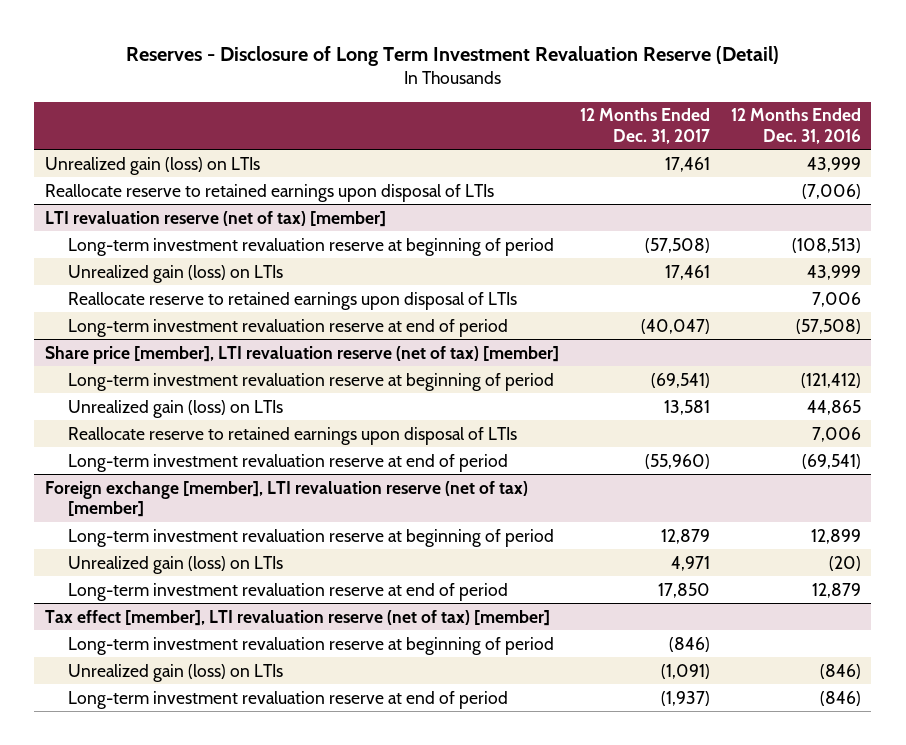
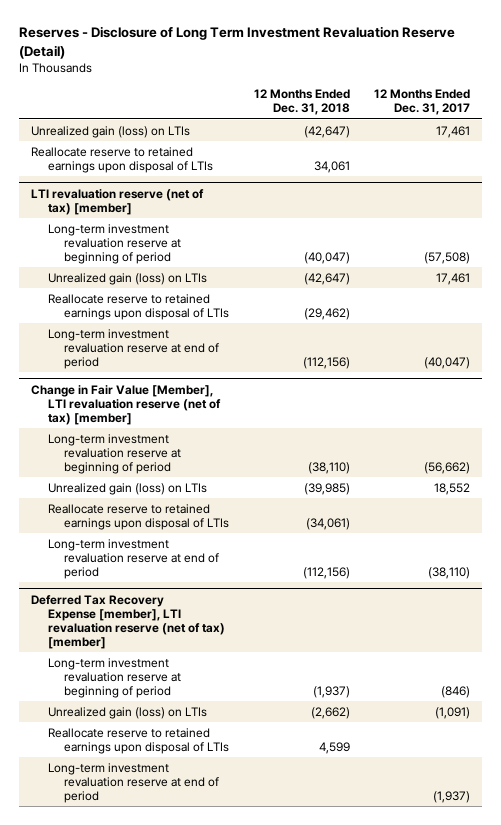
- | 12 Months Ended Dec. 31, 2017 | 12 Months Ended Dec. 31, 2016
+ | 12 Months Ended Dec. 31, 2018 | 12 Months Ended Dec. 31, 2017
- Share price [member], LTI revaluation reserve (net of tax) [member]
- Long-term investment revaluation reserve at beginning of period | (69,541) | (121,412)
- Unrealized gain (loss) on LTIs | 13,581 | 44,865
+ Change in Fair Value [Member], LTI revaluation reserve (net of tax) [member]
+ Long-term investment revaluation reserve at beginning of period | (38,110) | (56,662)
+ Unrealized gain (loss) on LTIs | (39,985) | 18,552
- Long-term investment revaluation reserve at end of period | (55,960) | (69,541)
- Foreign exchange [member], LTI revaluation reserve (net of tax) [member]
- Long-term investment revaluation reserve at beginning of period | 12,879 | 12,899
- Unrealized gain (loss) on LTIs | 4,971 | (20)
- Long-term investment revaluation reserve at end of period | 17,850 | 12,879
- Tax effect [member], LTI revaluation reserve (net of tax) [member]
+ Long-term investment revaluation reserve at end of period | (112,156) | (38,110)
+ Deferred Tax Recovery Expense [member], LTI revaluation reserve (net of tax) [member]
+ Reallocate reserve to retained earnings upon disposal of LTIs | 4,599 |

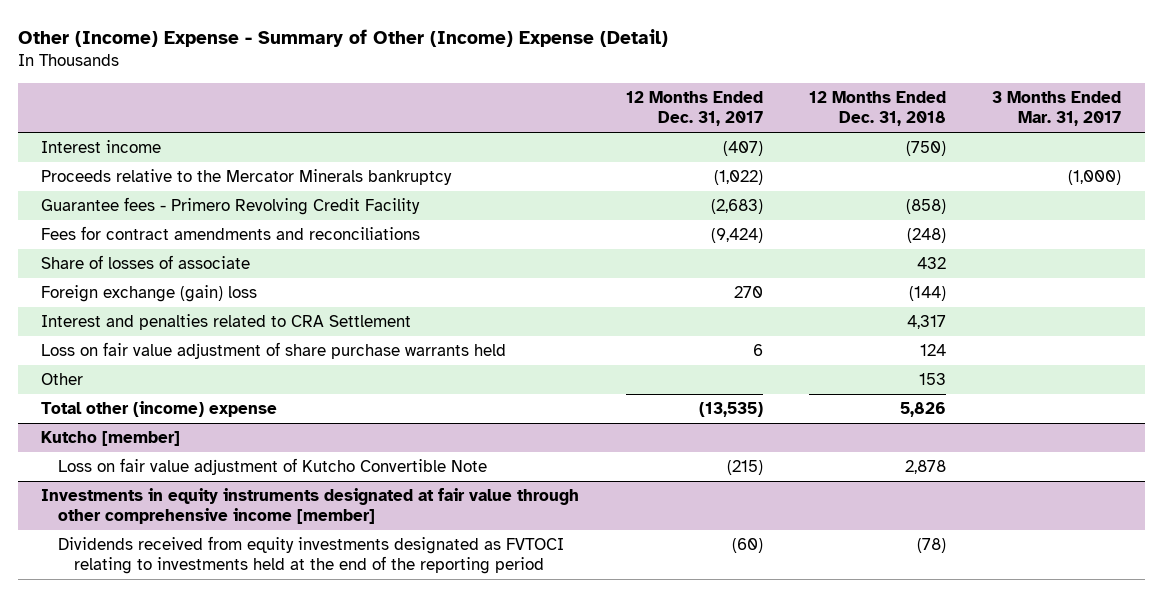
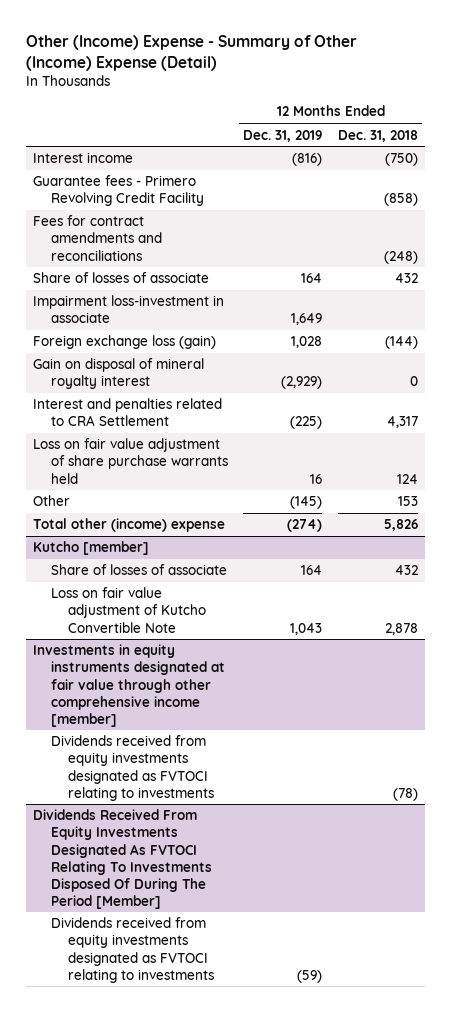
- | 12 Months Ended Dec. 31, 2017 | 12 Months Ended Dec. 31, 2018 | 3 Months Ended Mar. 31, 2017
+ | 12 Months Ended Dec. 31, 2019 | 12 Months Ended Dec. 31, 2018
- Proceeds relative to the Mercator Minerals bankruptcy | (1,022) | | (1,000)
- Foreign exchange (gain) loss | 270 | (144) |
+ Impairment loss-investment in associate | 1,649 |
+ Foreign exchange loss (gain) | 1,028 | (144)
+ Gain on disposal of mineral royalty interest | (2,929) | 0
@ Kutcho [member]
+ Share of losses of associate | 164 | 432
@ Investments in equity instruments designated at fair value through other comprehensive income [member]
- Dividends received from equity investments designated as FVTOCI relating to investments held at the end of the reporting period | (60) | (78) |
+ Dividends received from equity investments designated as FVTOCI relating to investments | | (78)
+ Dividends Received From Equity Investments Designated As FVTOCI Relating To Investments Disposed Of During The Period [Member]
+ Dividends received from equity investments designated as FVTOCI relating to investments | (59) |

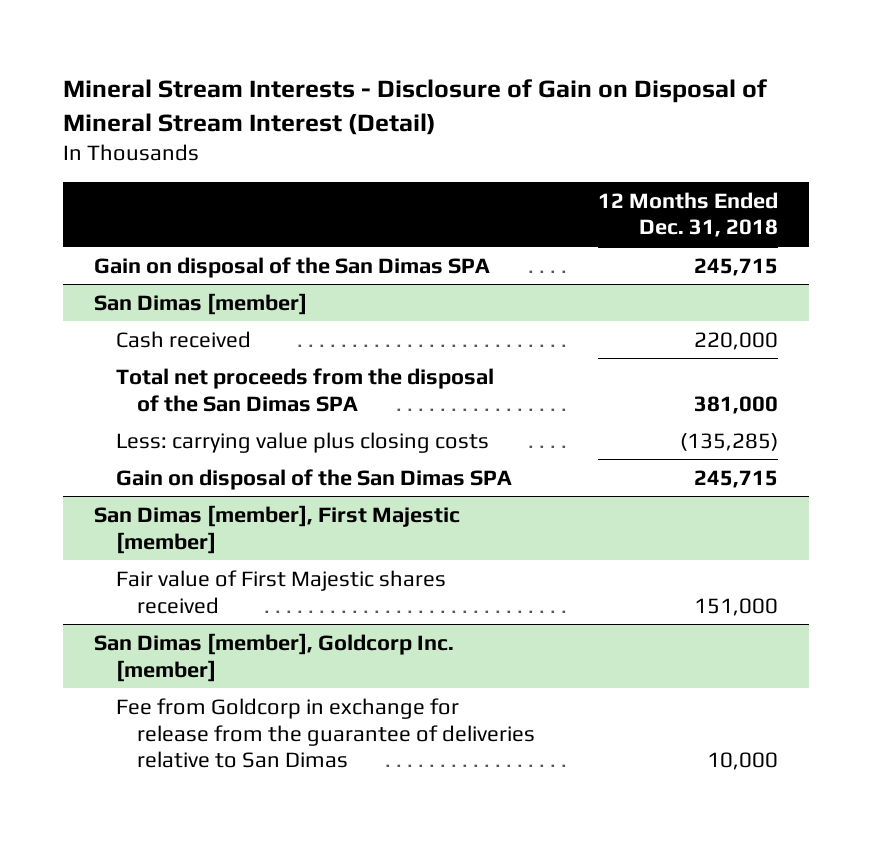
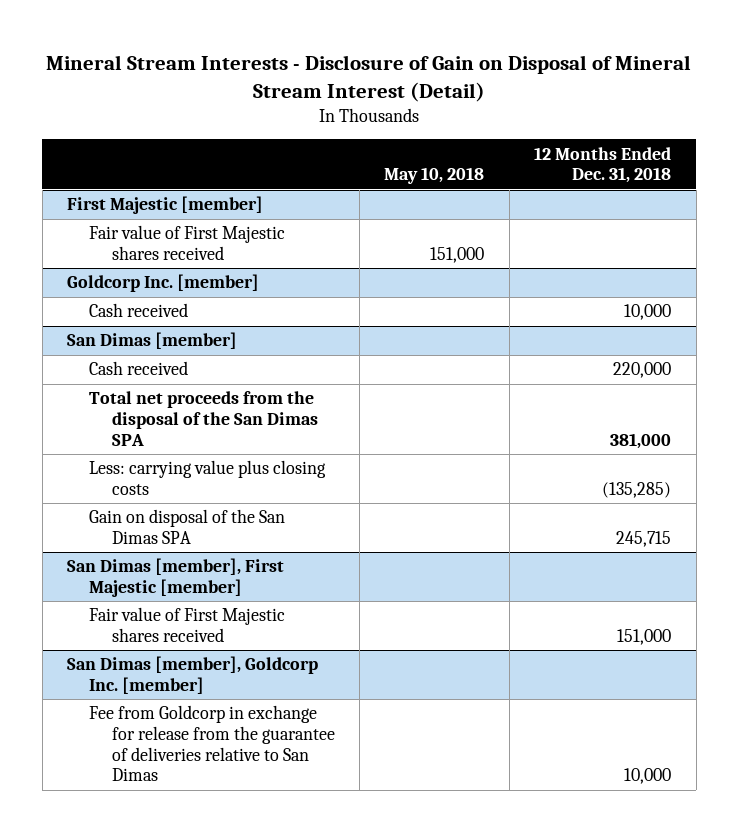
- | 12 Months Ended Dec. 31, 2018
+ | May 10, 2018 | 12 Months Ended Dec. 31, 2018
- Gain on disposal of the San Dimas SPA | 245,715
+ First Majestic [member]
+ Fair value of First Majestic shares received | 151,000 |
+ Goldcorp Inc. [member]
+ Cash received | | 10,000

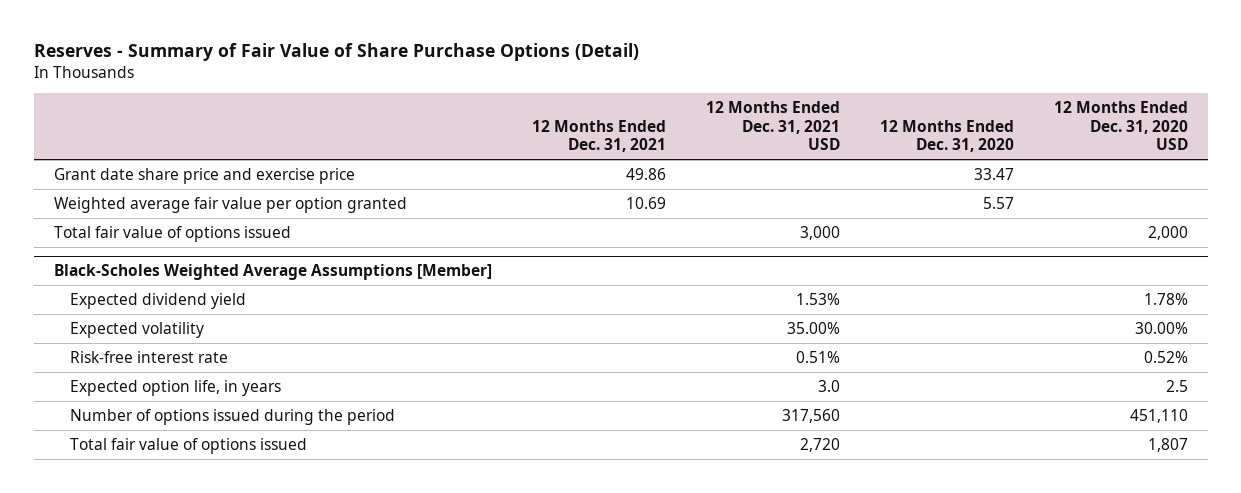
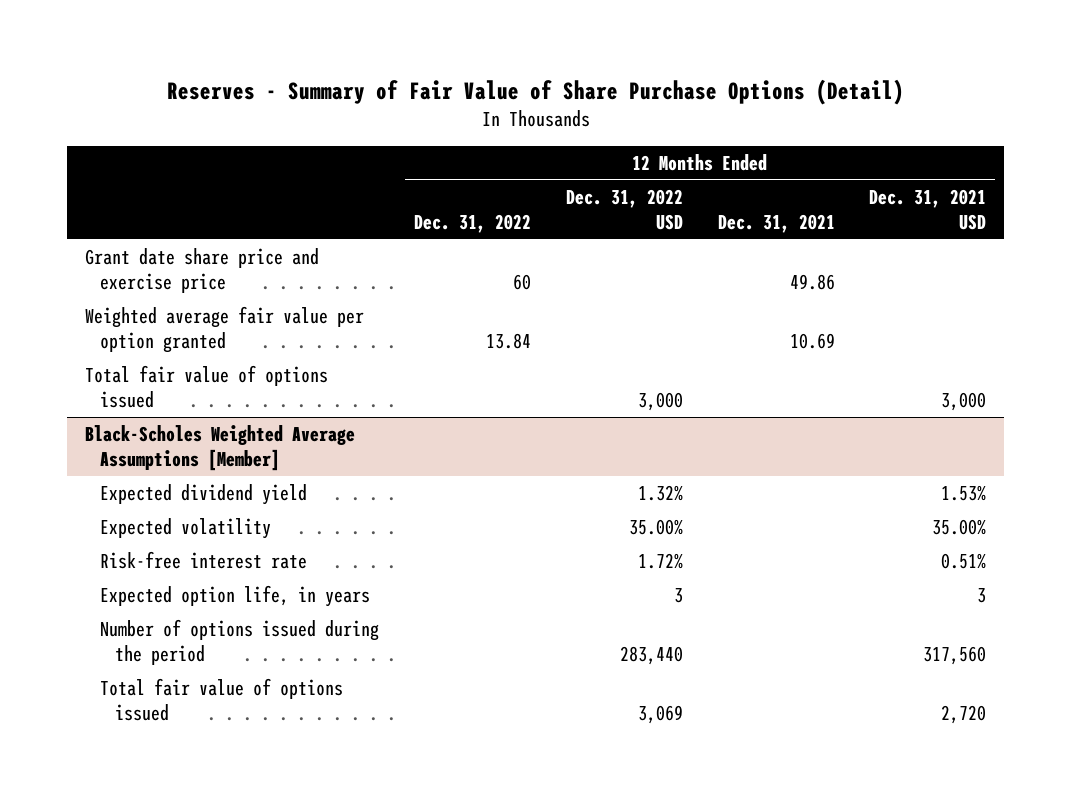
- | 12 Months Ended Dec. 31, 2021 | 12 Months Ended Dec. 31, 2021 USD | 12 Months Ended Dec. 31, 2020 | 12 Months Ended Dec. 31, 2020 USD
+ | 12 Months Ended Dec. 31, 2022 | 12 Months Ended Dec. 31, 2022 USD | 12 Months Ended Dec. 31, 2021 | 12 Months Ended Dec. 31, 2021 USD
@ Black-Scholes Weighted Average Assumptions [Member]
- Expected option life, in years | | 3.0 | | 2.5
+ Expected option life, in years | | 3 | | 3

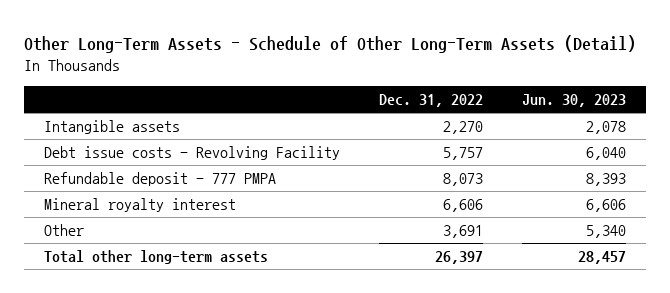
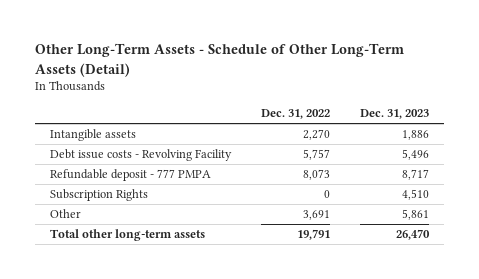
- | Dec. 31, 2022 | Jun. 30, 2023
+ | Dec. 31, 2022 | Dec. 31, 2023
- Mineral royalty interest | 6,606 | 6,606
+ Subscription Rights | 0 | 4,510
- Total other long-term assets | 26,397 | 28,457
+ Total other long-term assets | 19,791 | 26,470

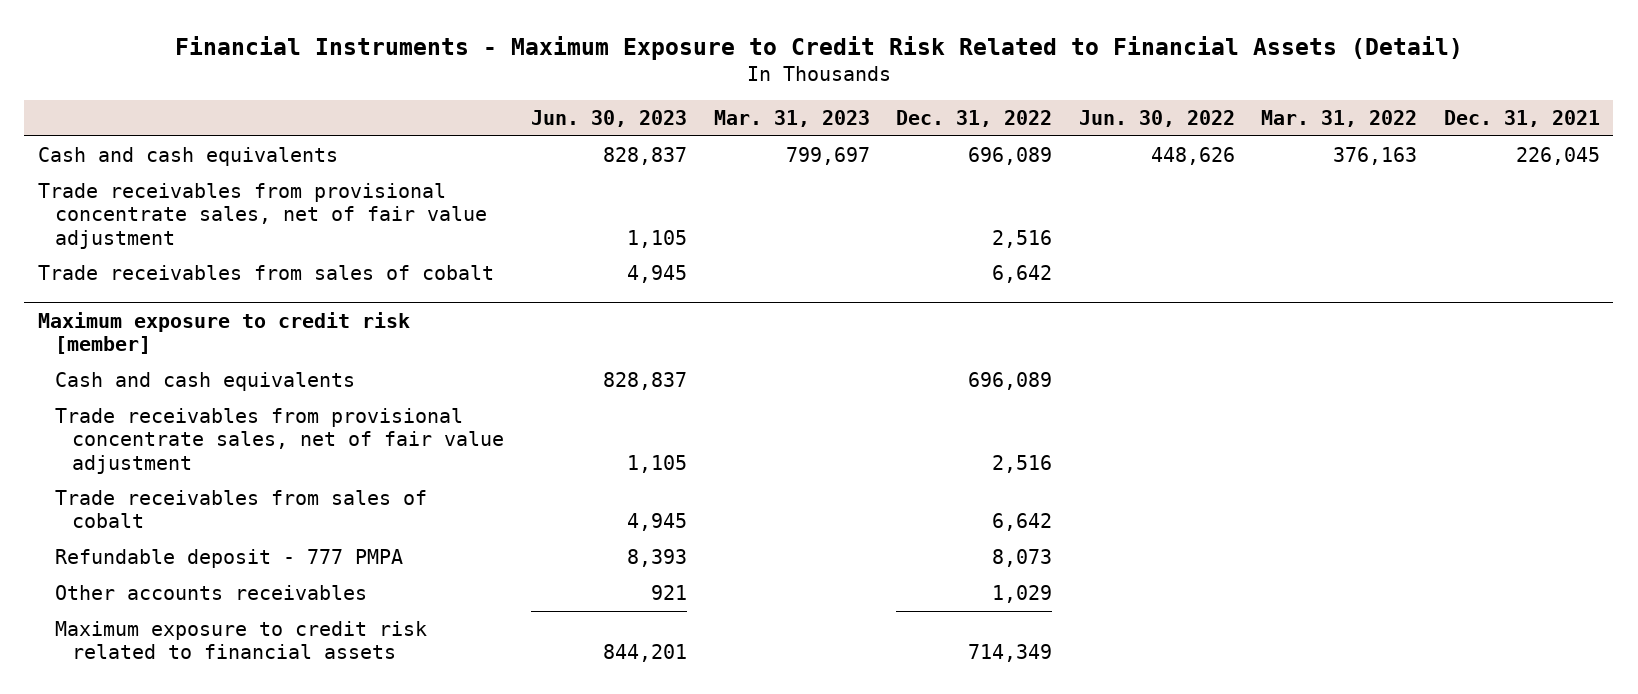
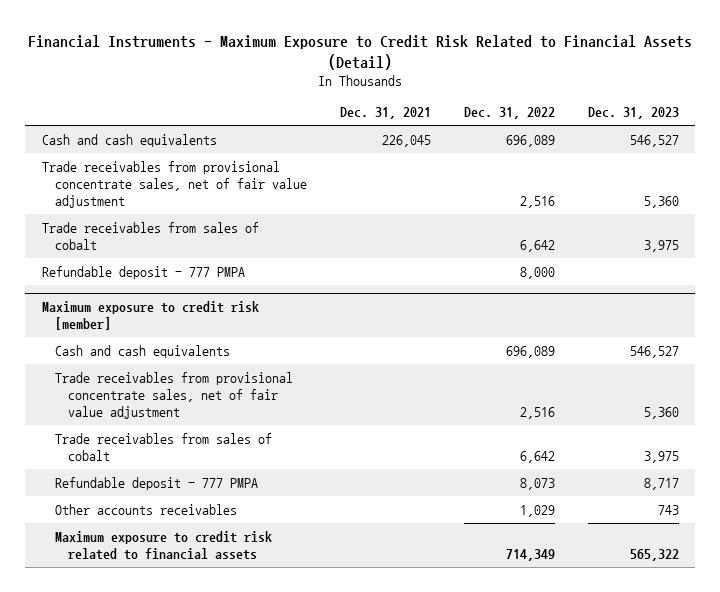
- | Jun. 30, 2023 | Mar. 31, 2023 | Dec. 31, 2022 | Jun. 30, 2022 | Mar. 31, 2022 | Dec. 31, 2021
+ | Dec. 31, 2021 | Dec. 31, 2022 | Dec. 31, 2023
+ Refundable deposit - 777 PMPA | | 8,000 |

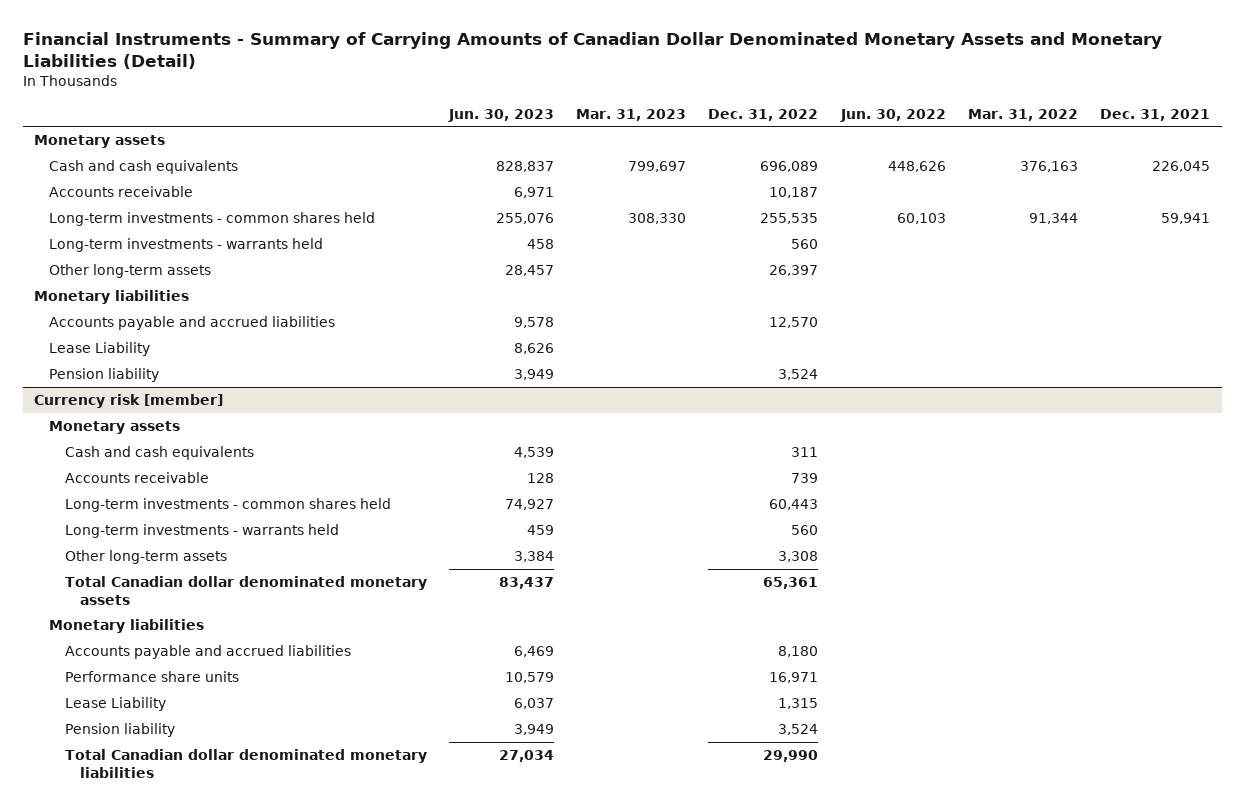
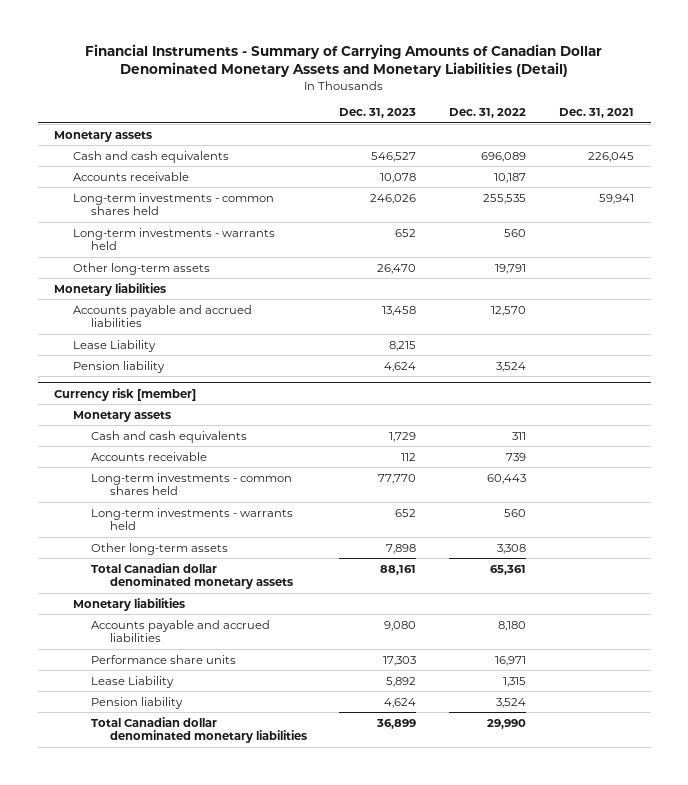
- | Jun. 30, 2023 | Mar. 31, 2023 | Dec. 31, 2022 | Jun. 30, 2022 | Mar. 31, 2022 | Dec. 31, 2021
+ | Dec. 31, 2023 | Dec. 31, 2022 | Dec. 31, 2021
- Other long-term assets | 28,457 | | 26,397 | | |
+ Other long-term assets | 26,470 | 19,791 |

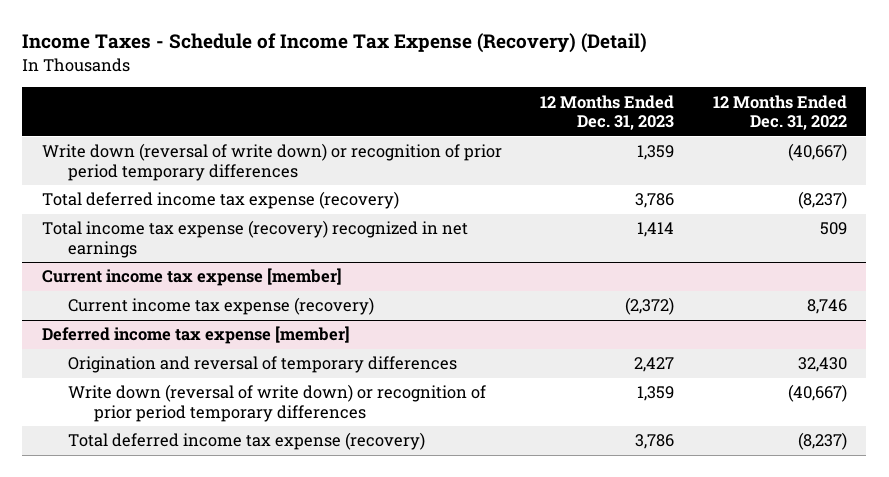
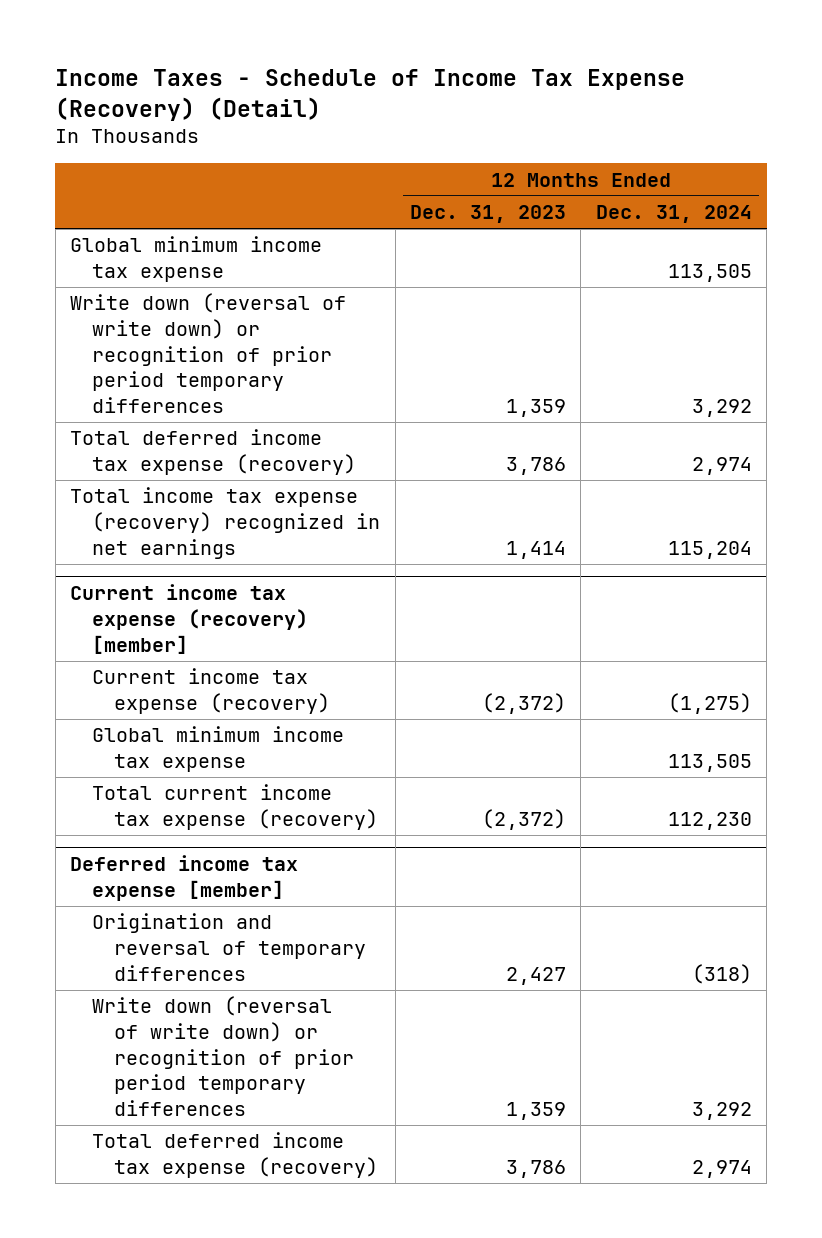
- | 12 Months Ended Dec. 31, 2023 | 12 Months Ended Dec. 31, 2022
+ | 12 Months Ended Dec. 31, 2023 | 12 Months Ended Dec. 31, 2024
+ Global minimum income tax expense | | 113,505
- Current income tax expense [member]
+ Current income tax expense (recovery) [member]
+ Global minimum income tax expense | | 113,505
+ Total current income tax expense (recovery) | (2,372) | 112,230

